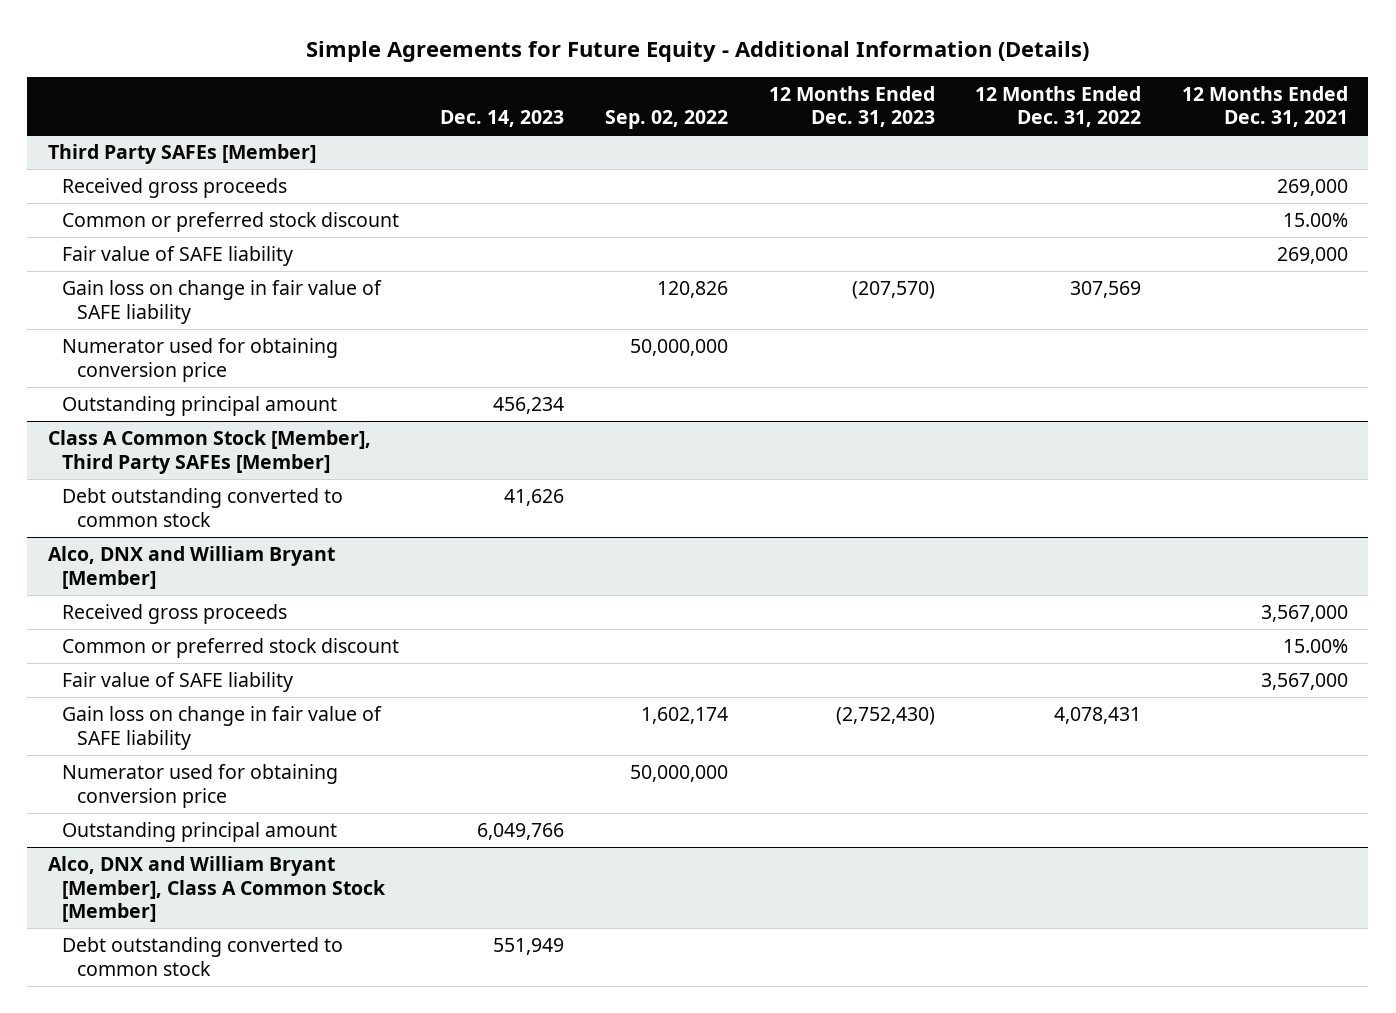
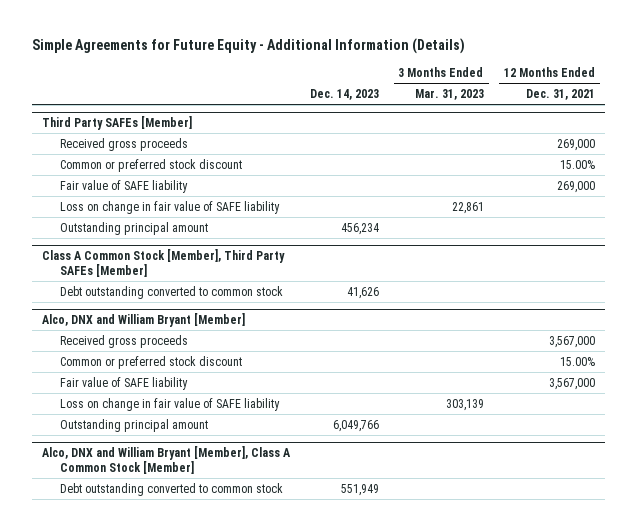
- | Dec. 14, 2023 | Sep. 02, 2022 | 12 Months Ended Dec. 31, 2023 | 12 Months Ended Dec. 31, 2022 | 12 Months Ended Dec. 31, 2021
+ | Dec. 14, 2023 | 3 Months Ended Mar. 31, 2023 | 12 Months Ended Dec. 31, 2021
@ Third Party SAFEs [Member]
- Gain loss on change in fair value of SAFE liability | | 120,826 | (207,570) | 307,569 |
- Numerator used for obtaining conversion price | | 50,000,000 | | |
+ Loss on change in fair value of SAFE liability | | 22,861 |
@ Alco, DNX and William Bryant [Member]
- Gain loss on change in fair value of SAFE liability | | 1,602,174 | (2,752,430) | 4,078,431 |
- Numerator used for obtaining conversion price | | 50,000,000 | | |
+ Loss on change in fair value of SAFE liability | | 303,139 |

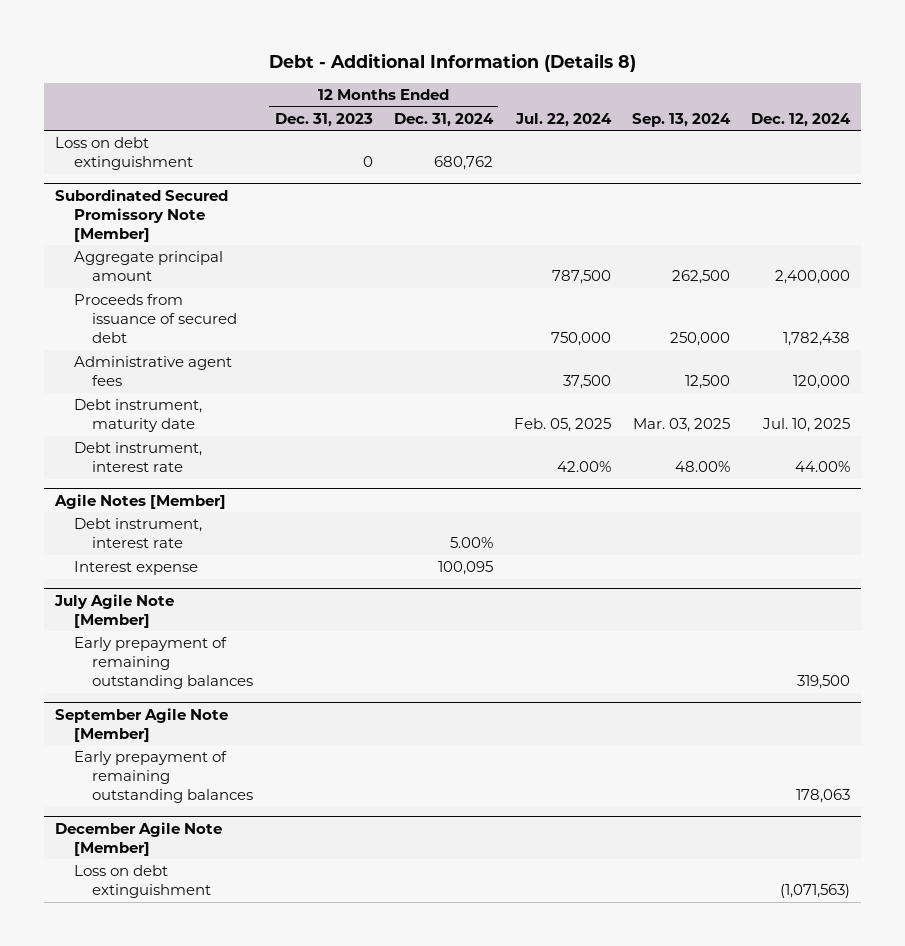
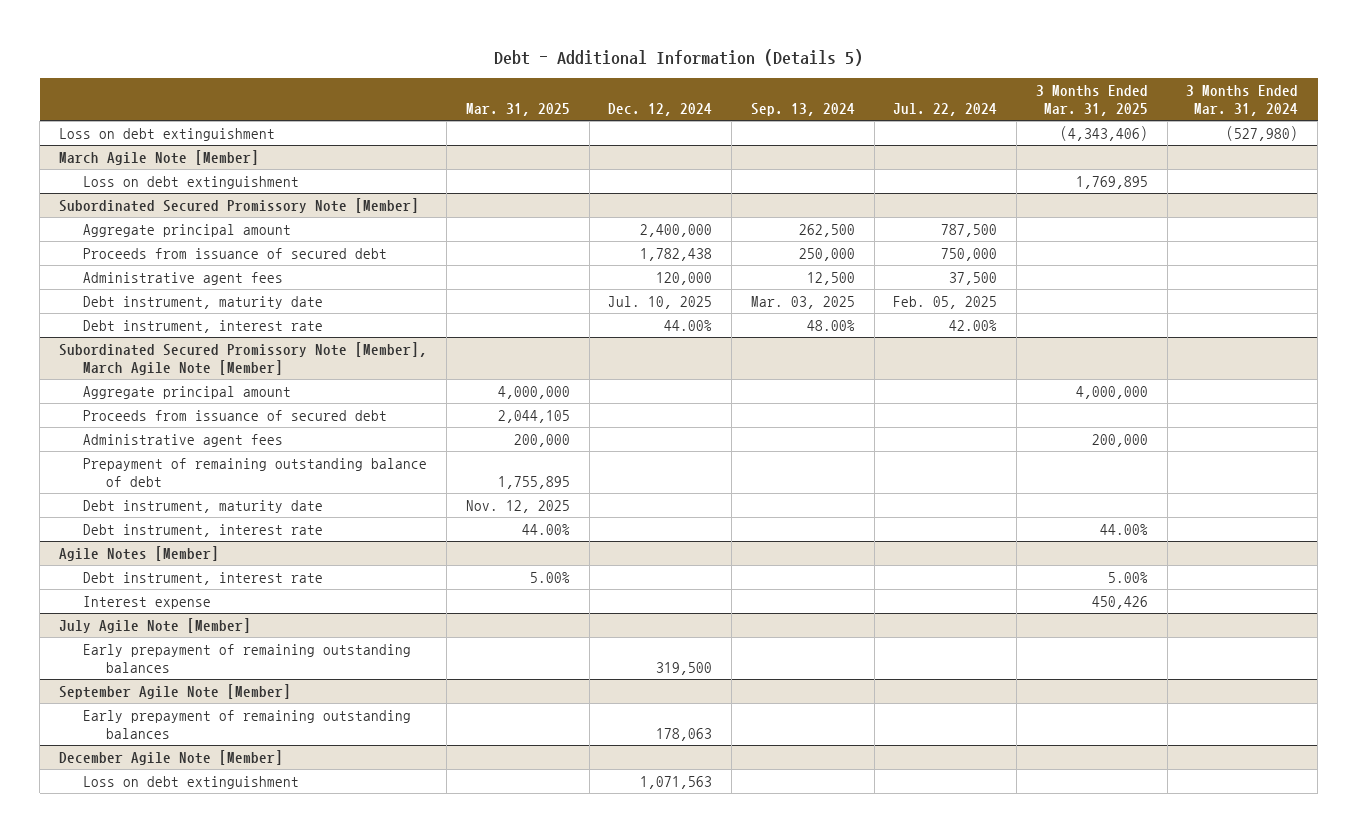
- Debt - Additional Information (Details 8)
+ Debt - Additional Information (Details 5)
- | 12 Months Ended Dec. 31, 2023 | 12 Months Ended Dec. 31, 2024 | Jul. 22, 2024 | Sep. 13, 2024 | Dec. 12, 2024
+ | Mar. 31, 2025 | Dec. 12, 2024 | Sep. 13, 2024 | Jul. 22, 2024 | 3 Months Ended Mar. 31, 2025 | 3 Months Ended Mar. 31, 2024
+ March Agile Note [Member]
+ Loss on debt extinguishment | | | | | 1,769,895 |
+ Subordinated Secured Promissory Note [Member], March Agile Note [Member]
+ Aggregate principal amount | 4,000,000 | | | | 4,000,000 |
+ Proceeds from issuance of secured debt | 2,044,105 | | | | |
+ Administrative agent fees | 200,000 | | | | 200,000 |
+ Prepayment of remaining outstanding balance of debt | 1,755,895 | | | | |
+ Debt instrument, maturity date | Nov. 12, 2025 | | | | |
+ Debt instrument, interest rate | 44.00% | | | | 44.00% |
@ December Agile Note [Member]
- Loss on debt extinguishment | | | | | (1,071,563)
+ Loss on debt extinguishment | | 1,071,563 | | | |

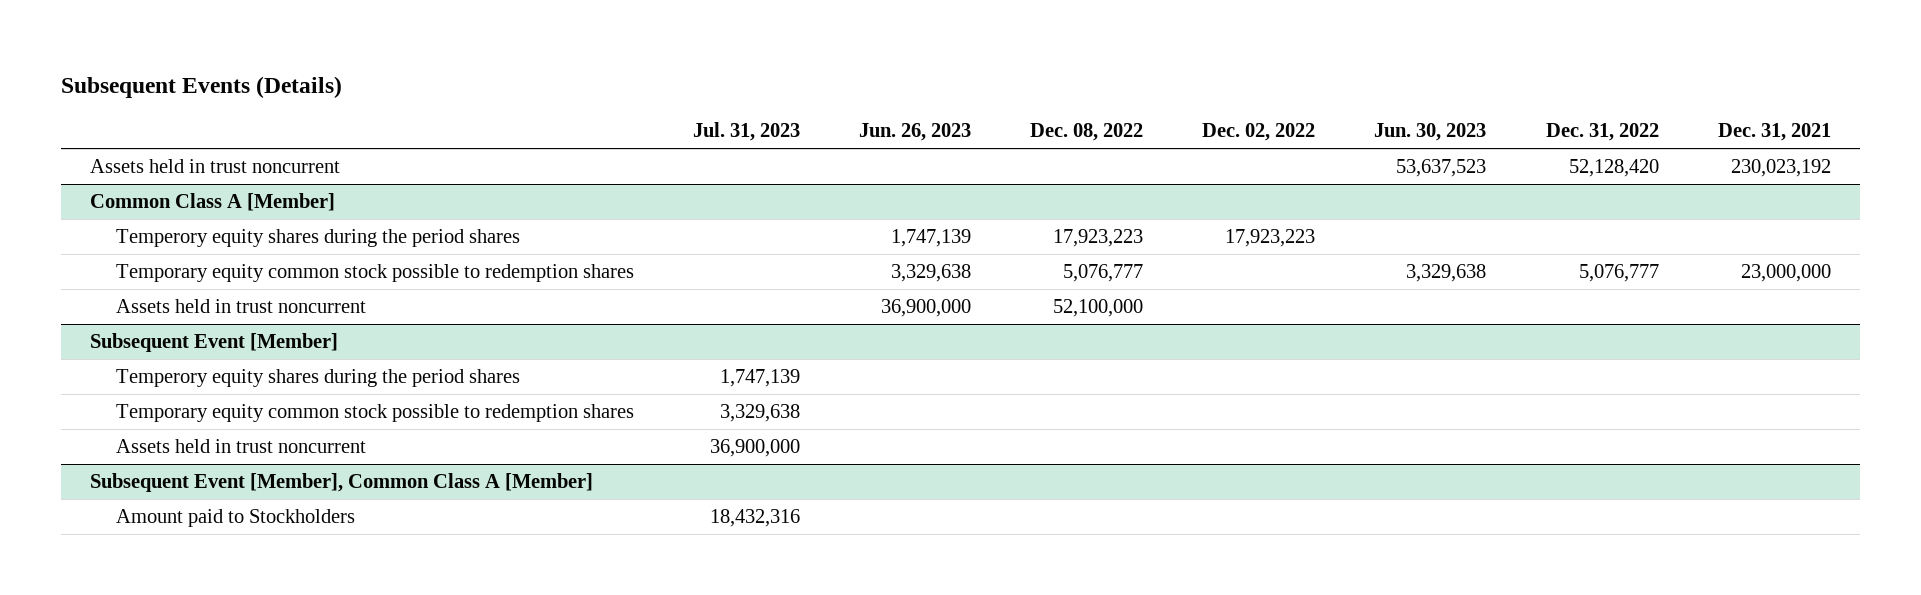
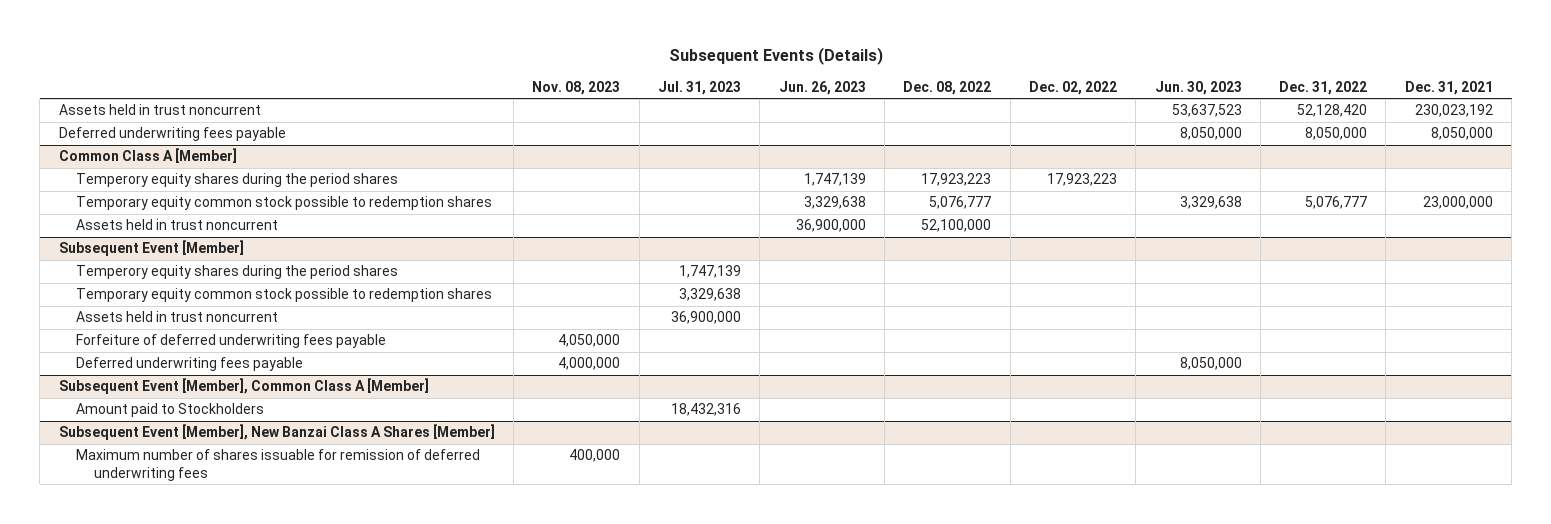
- | Jul. 31, 2023 | Jun. 26, 2023 | Dec. 08, 2022 | Dec. 02, 2022 | Jun. 30, 2023 | Dec. 31, 2022 | Dec. 31, 2021
+ | Nov. 08, 2023 | Jul. 31, 2023 | Jun. 26, 2023 | Dec. 08, 2022 | Dec. 02, 2022 | Jun. 30, 2023 | Dec. 31, 2022 | Dec. 31, 2021
+ Deferred underwriting fees payable | | | | | | 8,050,000 | 8,050,000 | 8,050,000
@ Subsequent Event [Member]
+ Forfeiture of deferred underwriting fees payable | 4,050,000 | | | | | | |
+ Deferred underwriting fees payable | 4,000,000 | | | | | 8,050,000 | |
+ Subsequent Event [Member], New Banzai Class A Shares [Member]
+ Maximum number of shares issuable for remission of deferred underwriting fees | 400,000 | | | | | | |

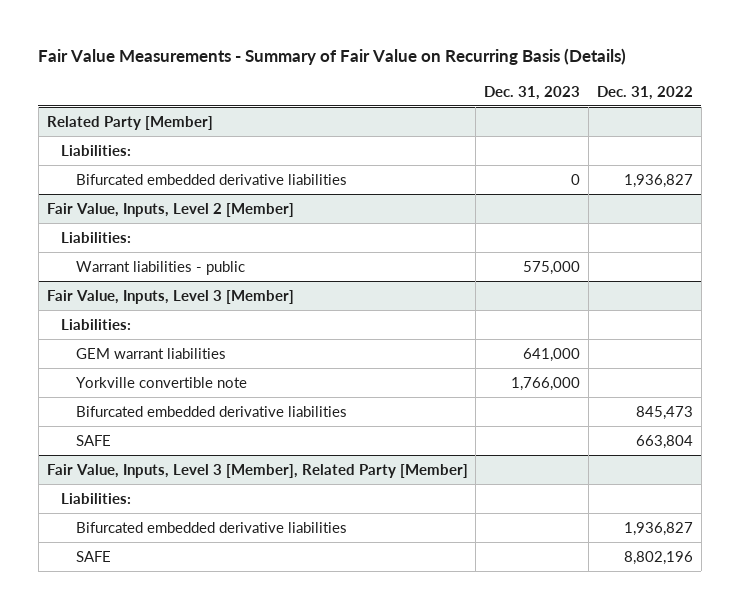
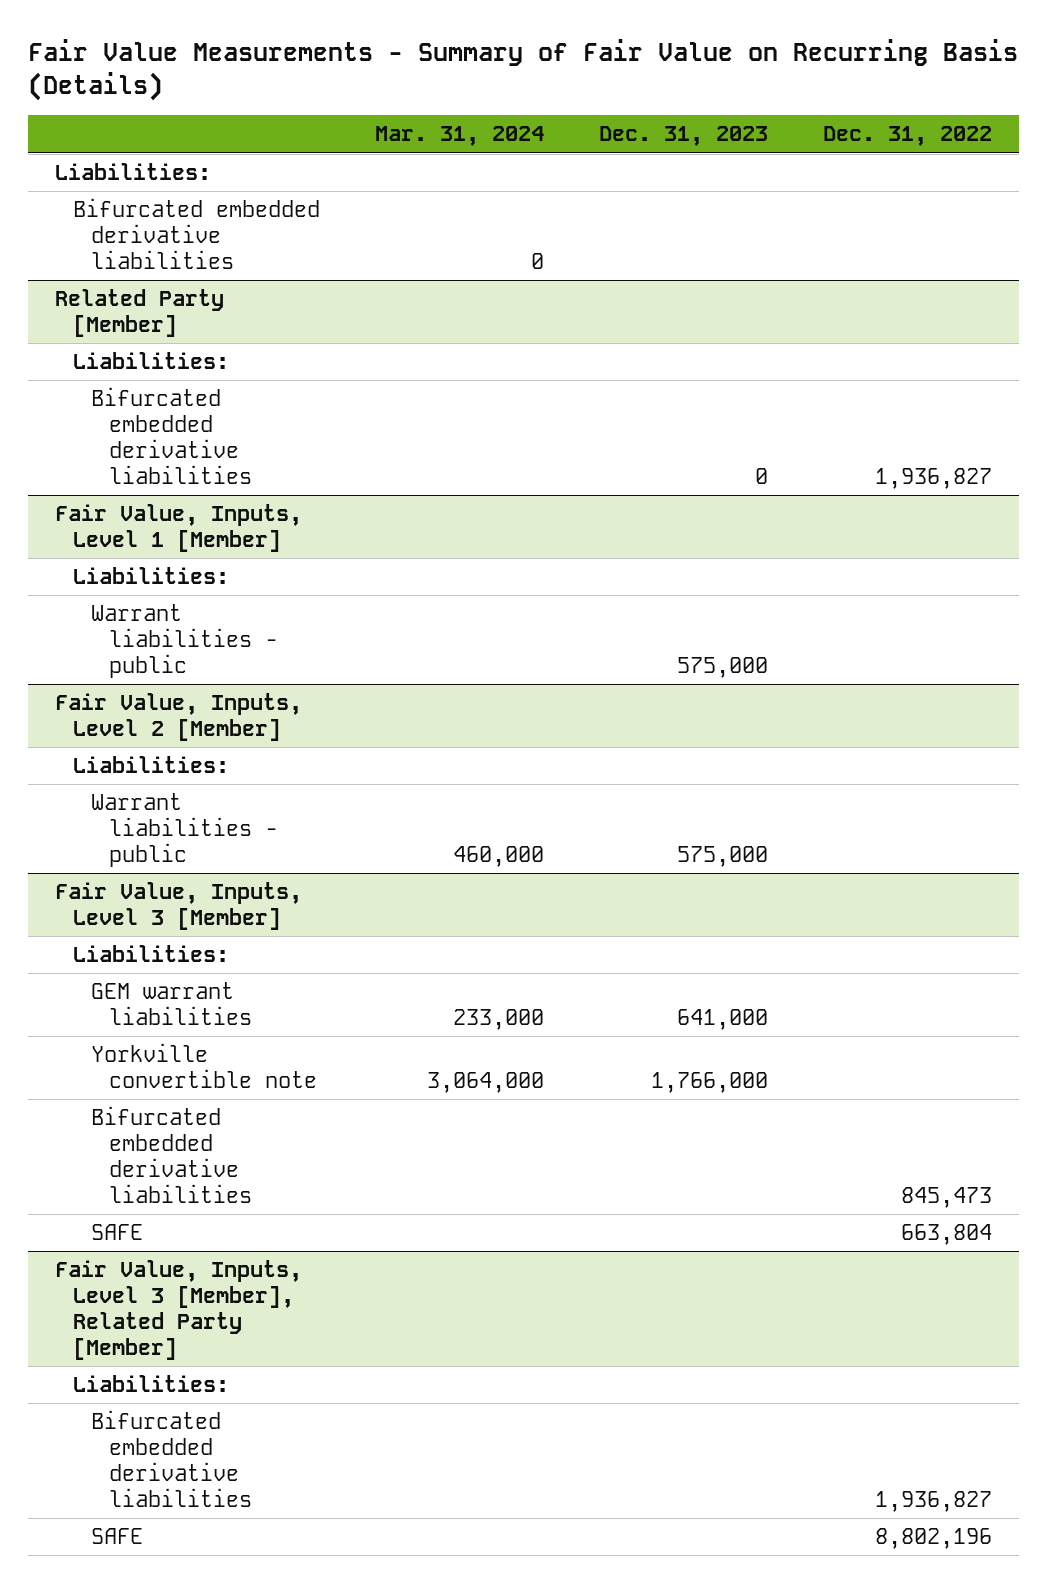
- | Dec. 31, 2023 | Dec. 31, 2022
+ | Mar. 31, 2024 | Dec. 31, 2023 | Dec. 31, 2022
+ Liabilities:
+ Bifurcated embedded derivative liabilities | 0 | |
+ Fair Value, Inputs, Level 1 [Member]
+ Liabilities:
+ Warrant liabilities - public | | 575,000 |

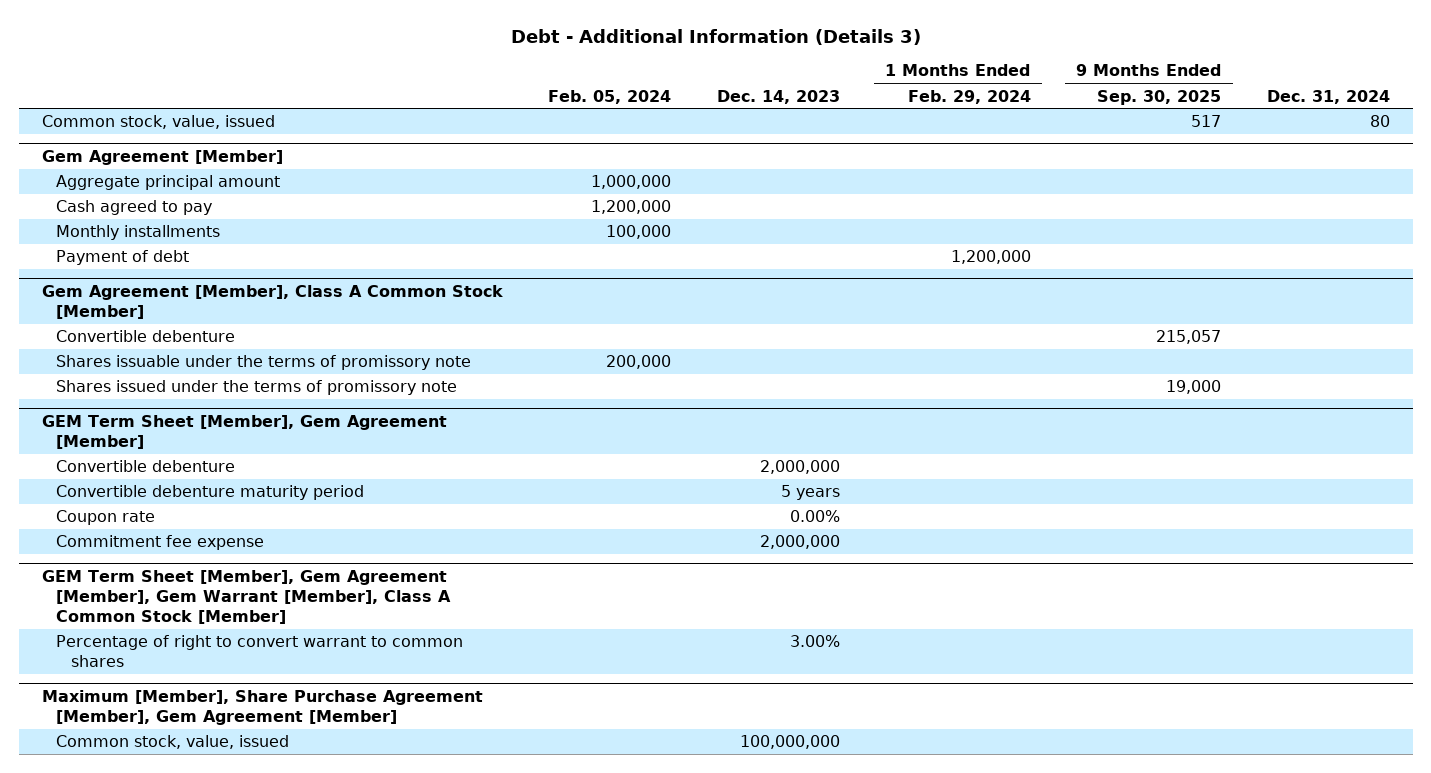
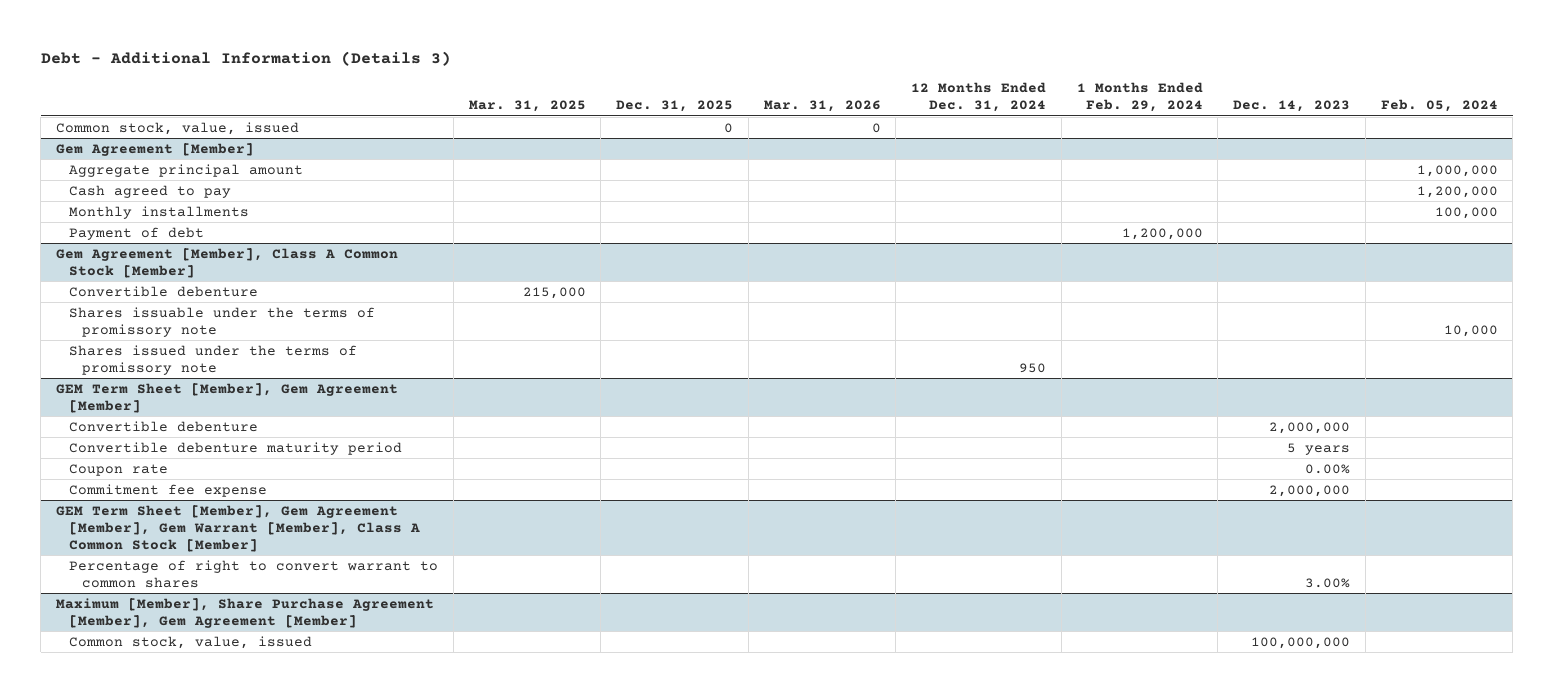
- | Feb. 05, 2024 | Dec. 14, 2023 | 1 Months Ended Feb. 29, 2024 | 9 Months Ended Sep. 30, 2025 | Dec. 31, 2024
+ | Mar. 31, 2025 | Dec. 31, 2025 | Mar. 31, 2026 | 12 Months Ended Dec. 31, 2024 | 1 Months Ended Feb. 29, 2024 | Dec. 14, 2023 | Feb. 05, 2024
@ Gem Agreement [Member], Class A Common Stock [Member]
- Shares issuable under the terms of promissory note | 200,000 | | | |
+ Shares issuable under the terms of promissory note | | | | | | | 10,000

